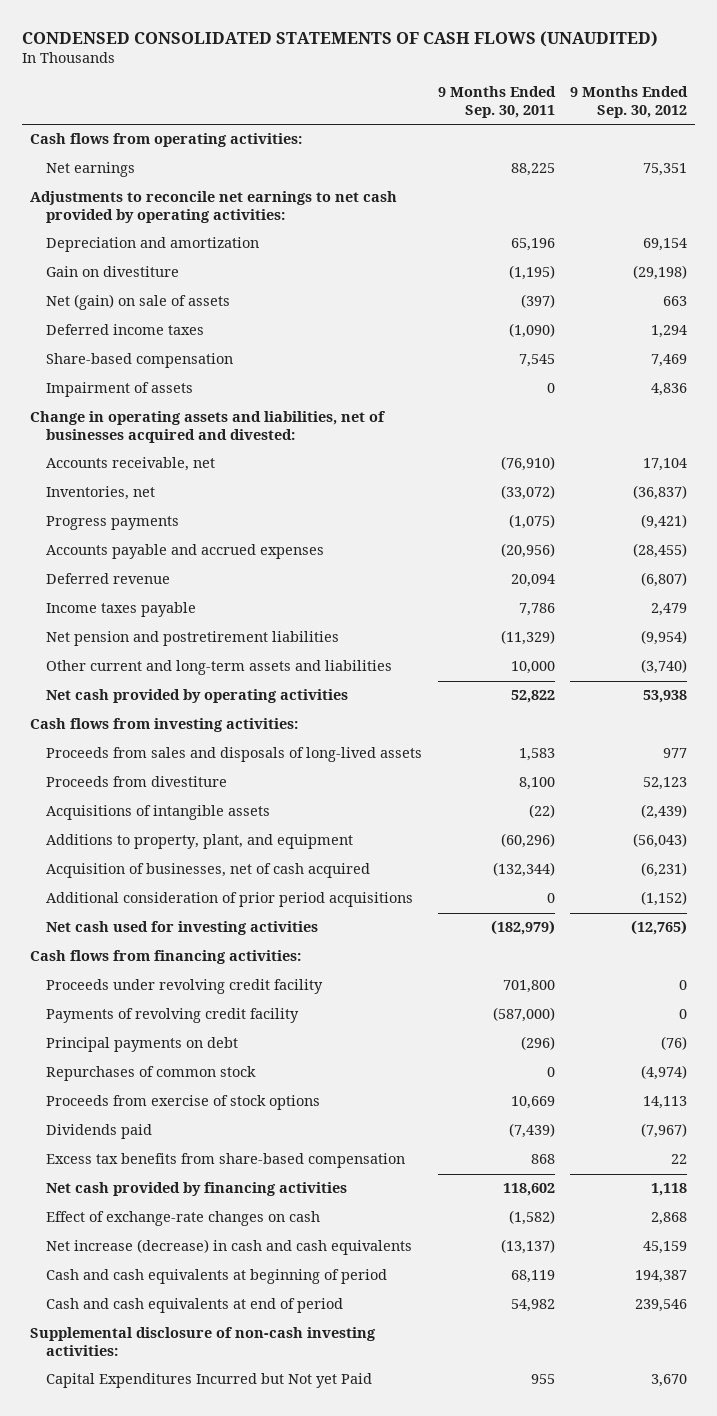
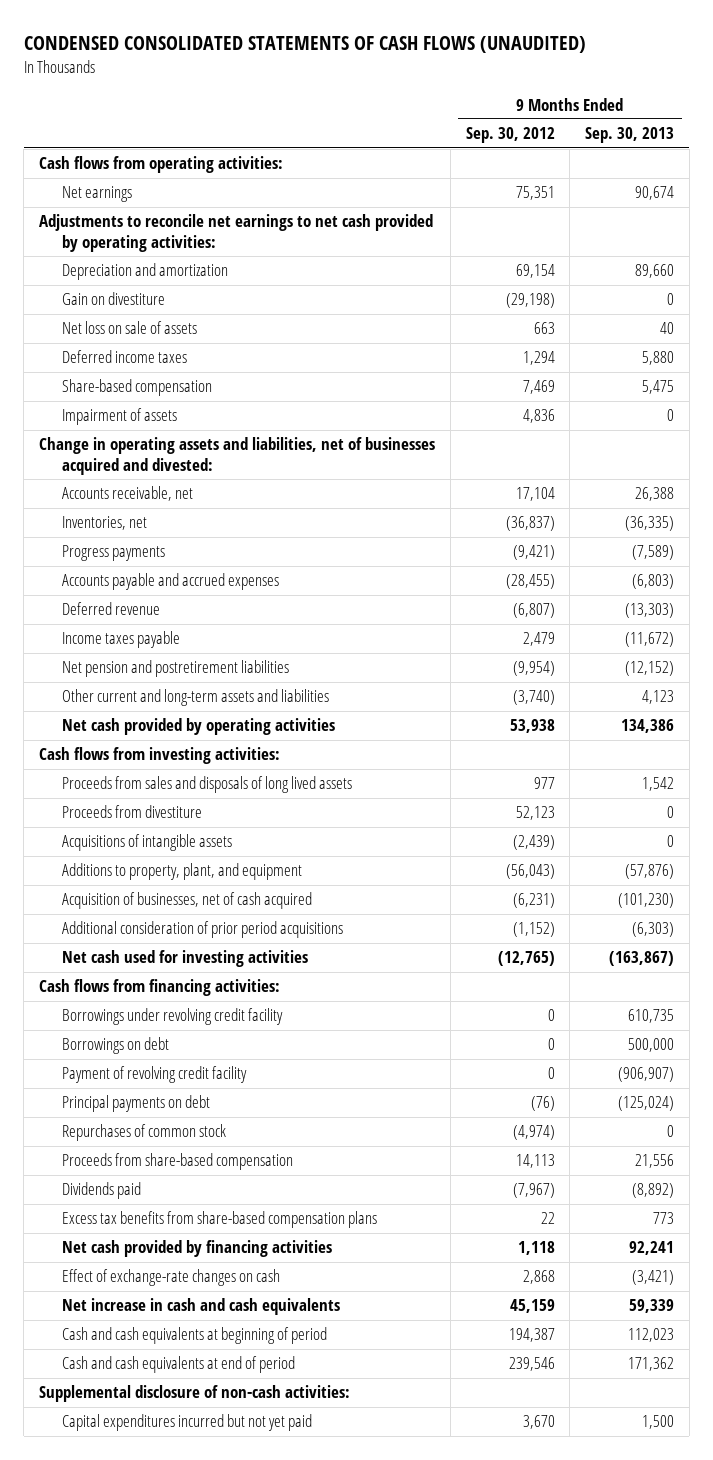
- | 9 Months Ended Sep. 30, 2011 | 9 Months Ended Sep. 30, 2012
+ | 9 Months Ended Sep. 30, 2012 | 9 Months Ended Sep. 30, 2013
- Net (gain) on sale of assets | (397) | 663
+ Net loss on sale of assets | 663 | 40
- Proceeds from sales and disposals of long-lived assets | 1,583 | 977
+ Proceeds from sales and disposals of long lived assets | 977 | 1,542
- Proceeds under revolving credit facility | 701,800 | 0
- Payments of revolving credit facility | (587,000) | 0
+ Borrowings under revolving credit facility | 0 | 610,735
+ Borrowings on debt | 0 | 500,000
+ Payment of revolving credit facility | 0 | (906,907)
- Proceeds from exercise of stock options | 10,669 | 14,113
+ Proceeds from share-based compensation | 14,113 | 21,556
- Excess tax benefits from share-based compensation | 868 | 22
+ Excess tax benefits from share-based compensation plans | 22 | 773
- Net increase (decrease) in cash and cash equivalents | (13,137) | 45,159
+ Net increase in cash and cash equivalents | 45,159 | 59,339
- Supplemental disclosure of non-cash investing activities:
- Capital Expenditures Incurred but Not yet Paid | 955 | 3,670
+ Supplemental disclosure of non-cash activities:
+ Capital expenditures incurred but not yet paid | 3,670 | 1,500

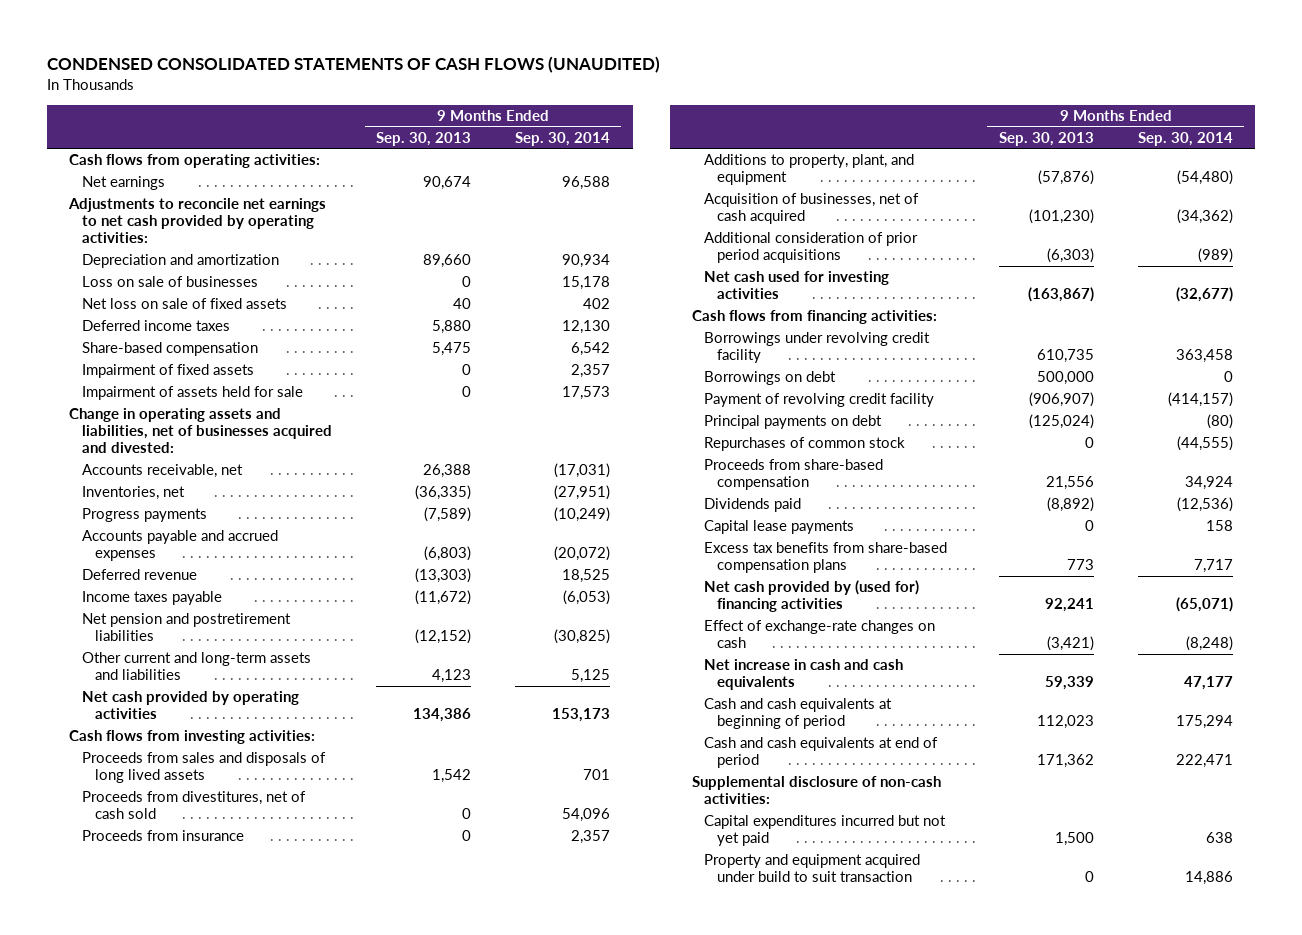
- | 9 Months Ended Sep. 30, 2012 | 9 Months Ended Sep. 30, 2013
+ | 9 Months Ended Sep. 30, 2013 | 9 Months Ended Sep. 30, 2014
- Gain on divestiture | (29,198) | 0
- Net loss on sale of assets | 663 | 40
+ Loss on sale of businesses | 0 | 15,178
+ Net loss on sale of fixed assets | 40 | 402
- Impairment of assets | 4,836 | 0
+ Impairment of fixed assets | 0 | 2,357
+ Impairment of assets held for sale | 0 | 17,573
- Proceeds from divestiture | 52,123 | 0
- Acquisitions of intangible assets | (2,439) | 0
+ Proceeds from divestitures, net of cash sold | 0 | 54,096
+ Proceeds from insurance | 0 | 2,357
+ Capital lease payments | 0 | 158
- Net cash provided by financing activities | 1,118 | 92,241
+ Net cash provided by (used for) financing activities | 92,241 | (65,071)
+ Property and equipment acquired under build to suit transaction | 0 | 14,886

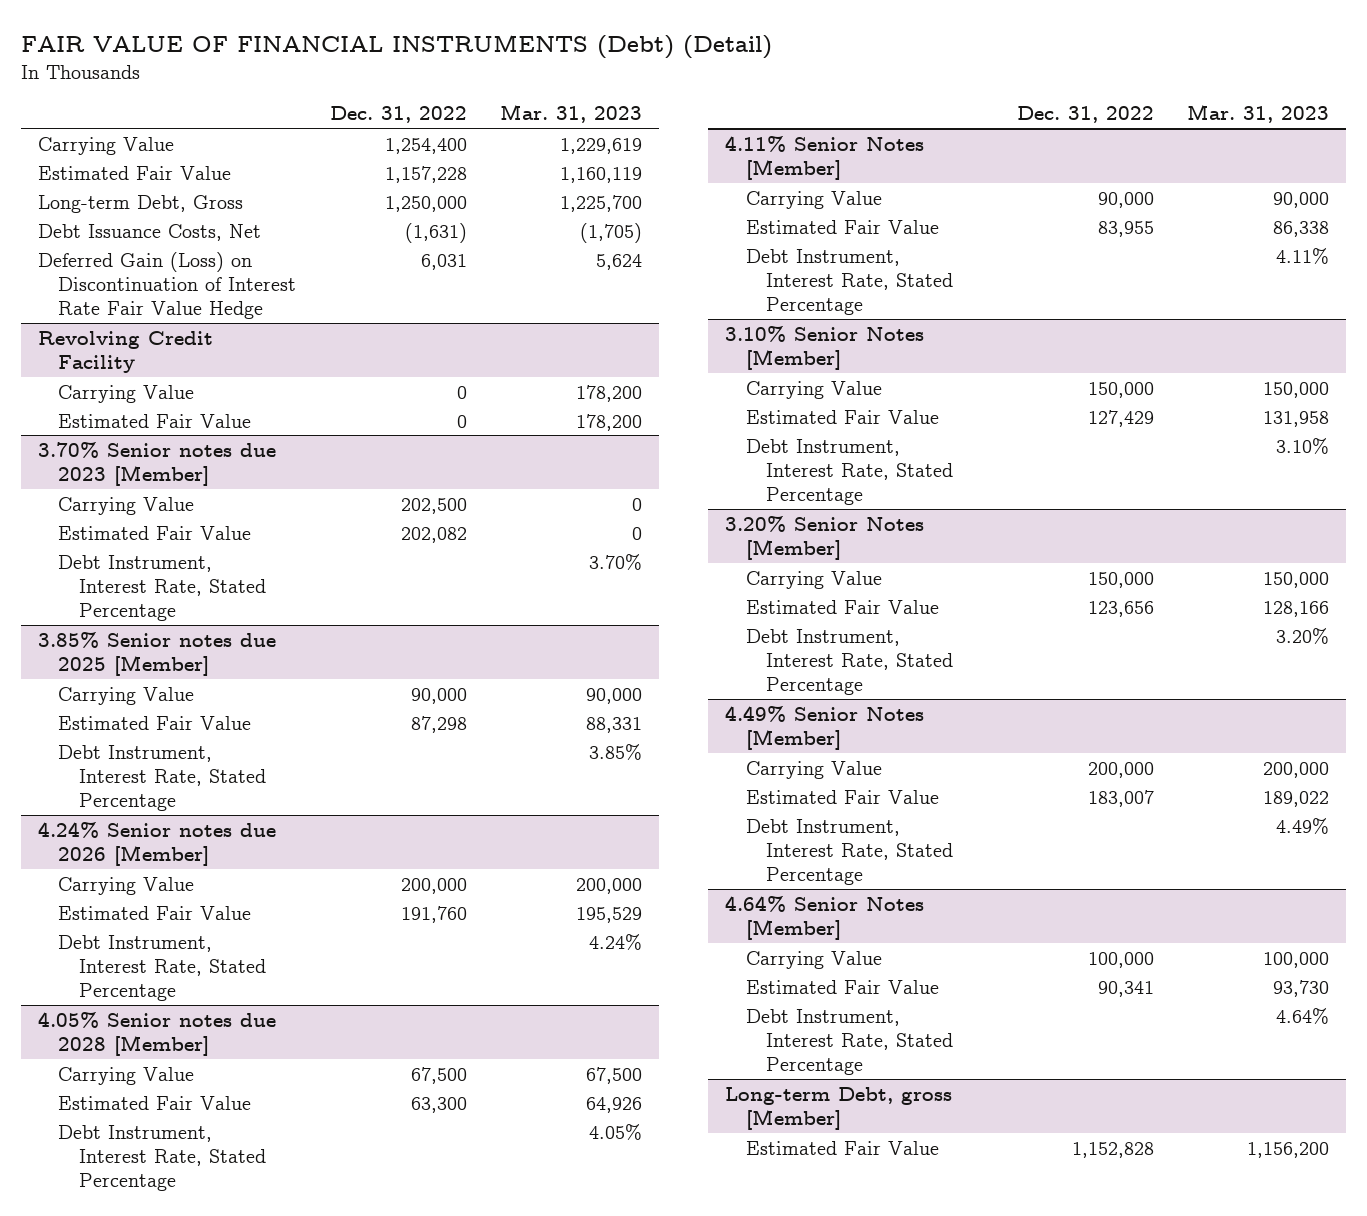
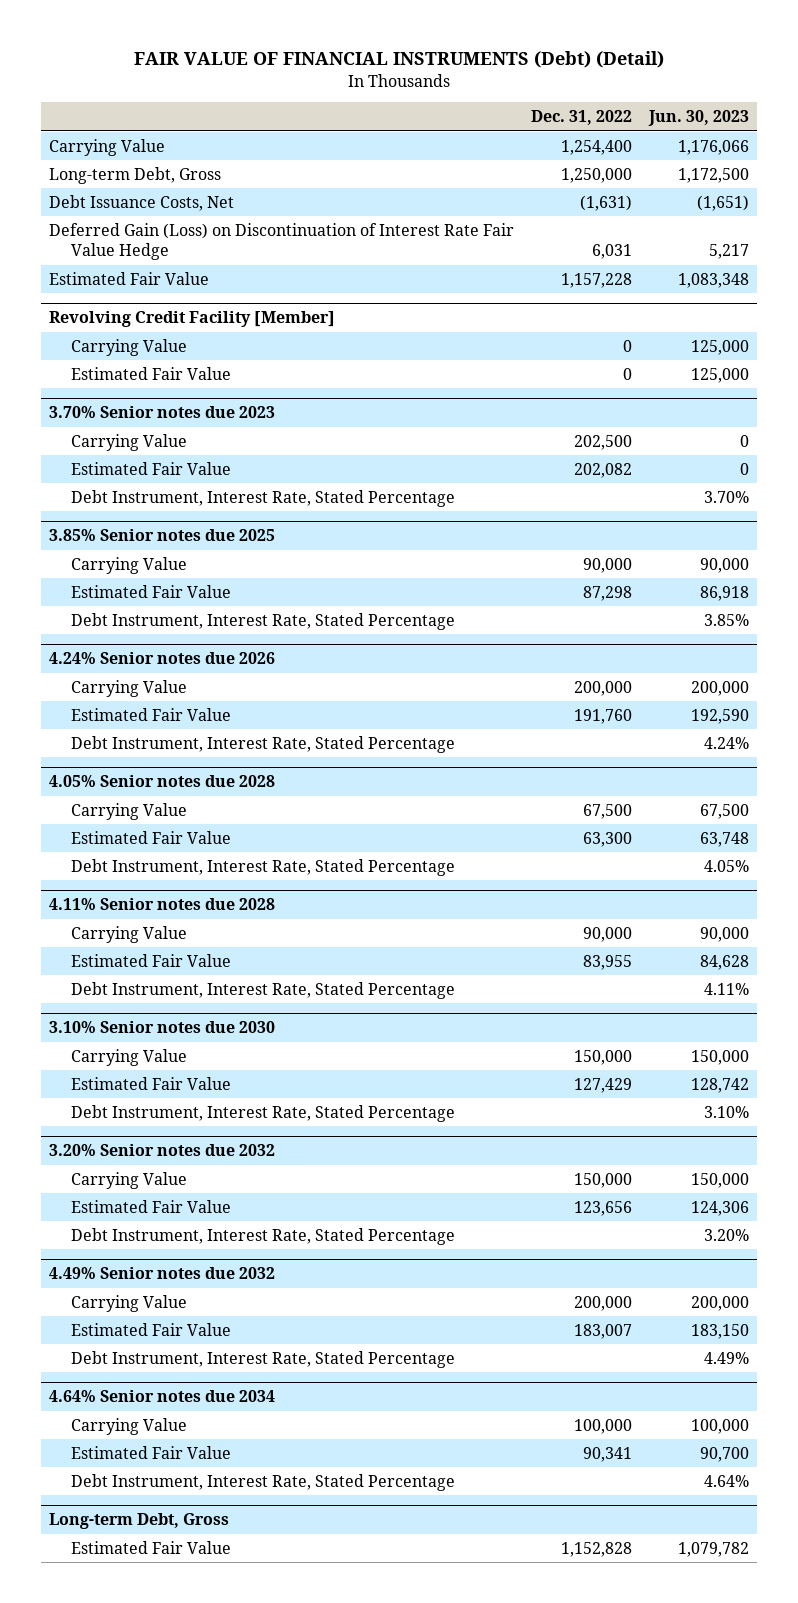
- | Dec. 31, 2022 | Mar. 31, 2023
+ | Dec. 31, 2022 | Jun. 30, 2023
- Revolving Credit Facility
moved down: Estimated Fair Value | 1,157,228 | 1,083,348
+ Revolving Credit Facility [Member]
- 3.70% Senior notes due 2023 [Member]
+ 3.70% Senior notes due 2023
- 3.85% Senior notes due 2025 [Member]
+ 3.85% Senior notes due 2025
- 4.24% Senior notes due 2026 [Member]
+ 4.24% Senior notes due 2026
- 4.05% Senior notes due 2028 [Member]
+ 4.05% Senior notes due 2028
- 4.11% Senior Notes [Member]
+ 4.11% Senior notes due 2028
- 3.10% Senior Notes [Member]
+ 3.10% Senior notes due 2030
- 3.20% Senior Notes [Member]
+ 3.20% Senior notes due 2032
- 4.49% Senior Notes [Member]
+ 4.49% Senior notes due 2032
- 4.64% Senior Notes [Member]
+ 4.64% Senior notes due 2034
- Long-term Debt, gross [Member]
+ Long-term Debt, Gross

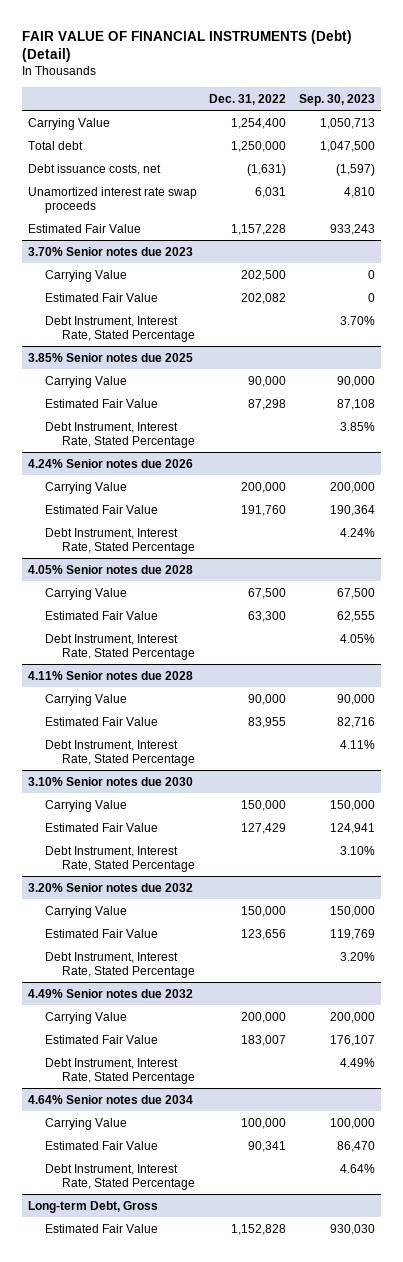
- | Dec. 31, 2022 | Jun. 30, 2023
+ | Dec. 31, 2022 | Sep. 30, 2023
- Long-term Debt, Gross | 1,250,000 | 1,172,500
- Debt Issuance Costs, Net | (1,631) | (1,651)
- Deferred Gain (Loss) on Discontinuation of Interest Rate Fair Value Hedge | 6,031 | 5,217
+ Total debt | 1,250,000 | 1,047,500
+ Debt issuance costs, net | (1,631) | (1,597)
+ Unamortized interest rate swap proceeds | 6,031 | 4,810
- Revolving Credit Facility [Member]
- Carrying Value | 0 | 125,000
- Estimated Fair Value | 0 | 125,000

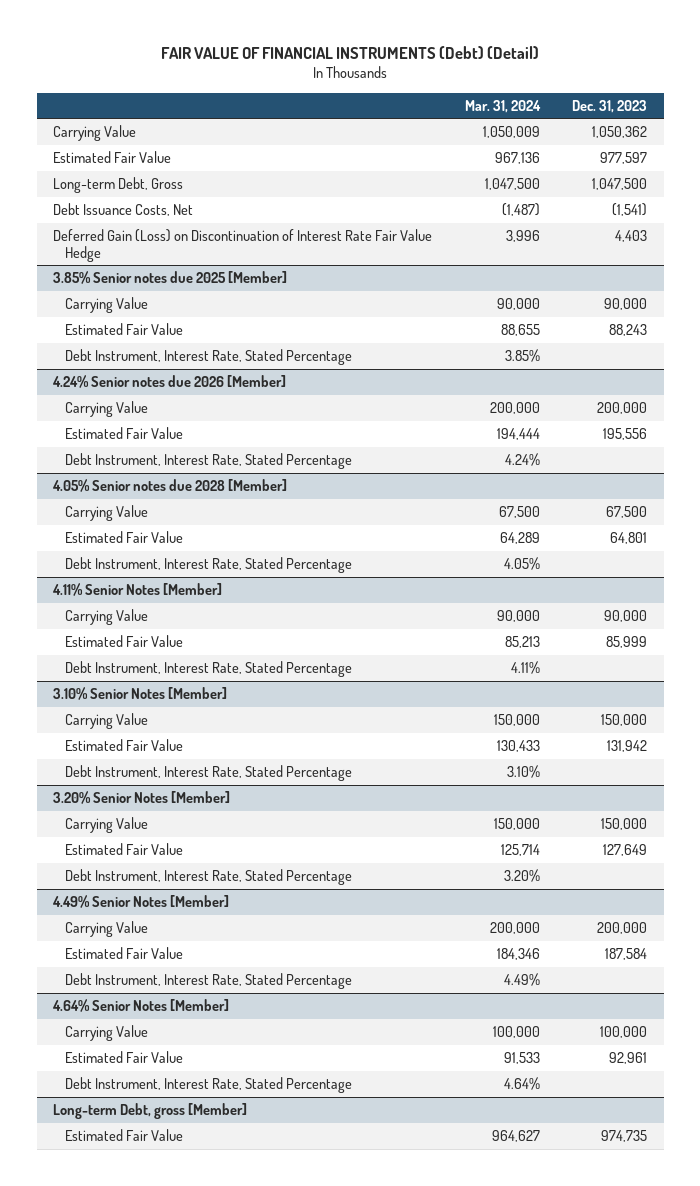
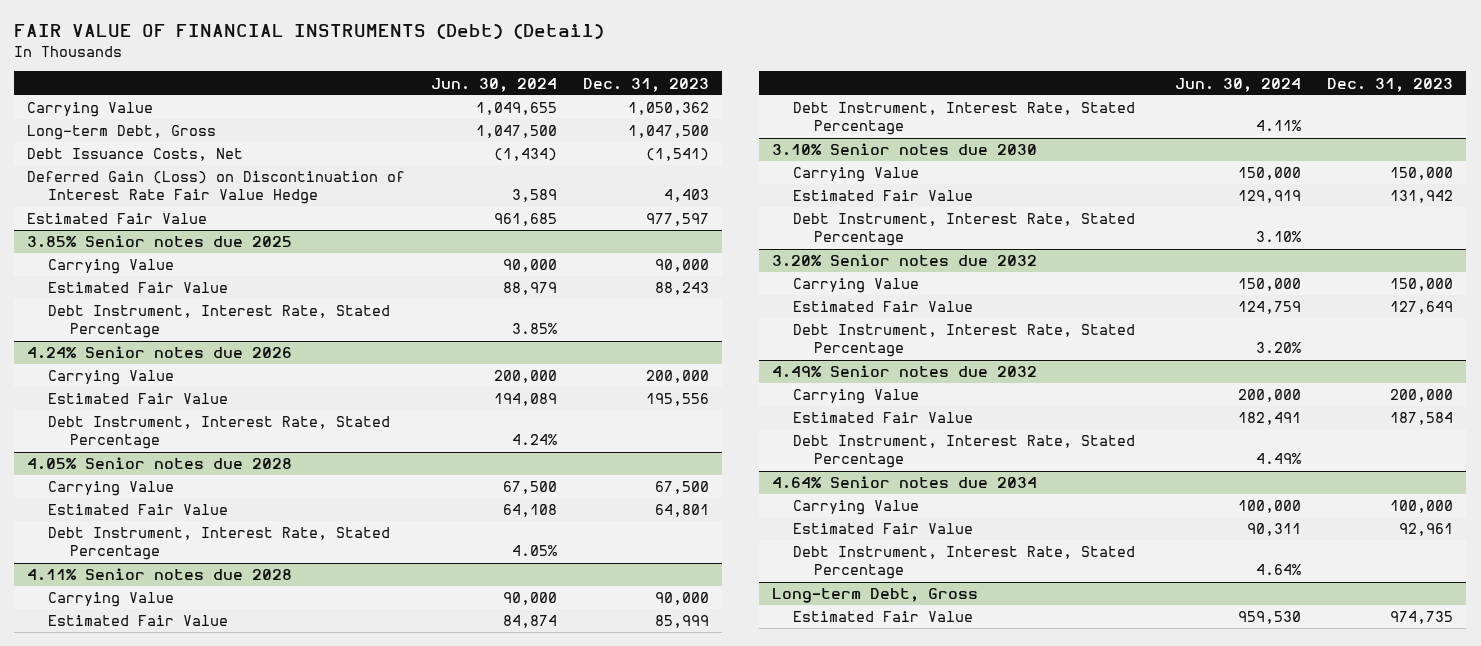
- | Mar. 31, 2024 | Dec. 31, 2023
+ | Jun. 30, 2024 | Dec. 31, 2023
- 3.85% Senior notes due 2025 [Member]
moved down: Estimated Fair Value | 961,685 | 977,597
+ 3.85% Senior notes due 2025
- 4.24% Senior notes due 2026 [Member]
+ 4.24% Senior notes due 2026
- 4.05% Senior notes due 2028 [Member]
+ 4.05% Senior notes due 2028
- 4.11% Senior Notes [Member]
+ 4.11% Senior notes due 2028
- 3.10% Senior Notes [Member]
+ 3.10% Senior notes due 2030
- 3.20% Senior Notes [Member]
+ 3.20% Senior notes due 2032
- 4.49% Senior Notes [Member]
+ 4.49% Senior notes due 2032
- 4.64% Senior Notes [Member]
+ 4.64% Senior notes due 2034
- Long-term Debt, gross [Member]
+ Long-term Debt, Gross

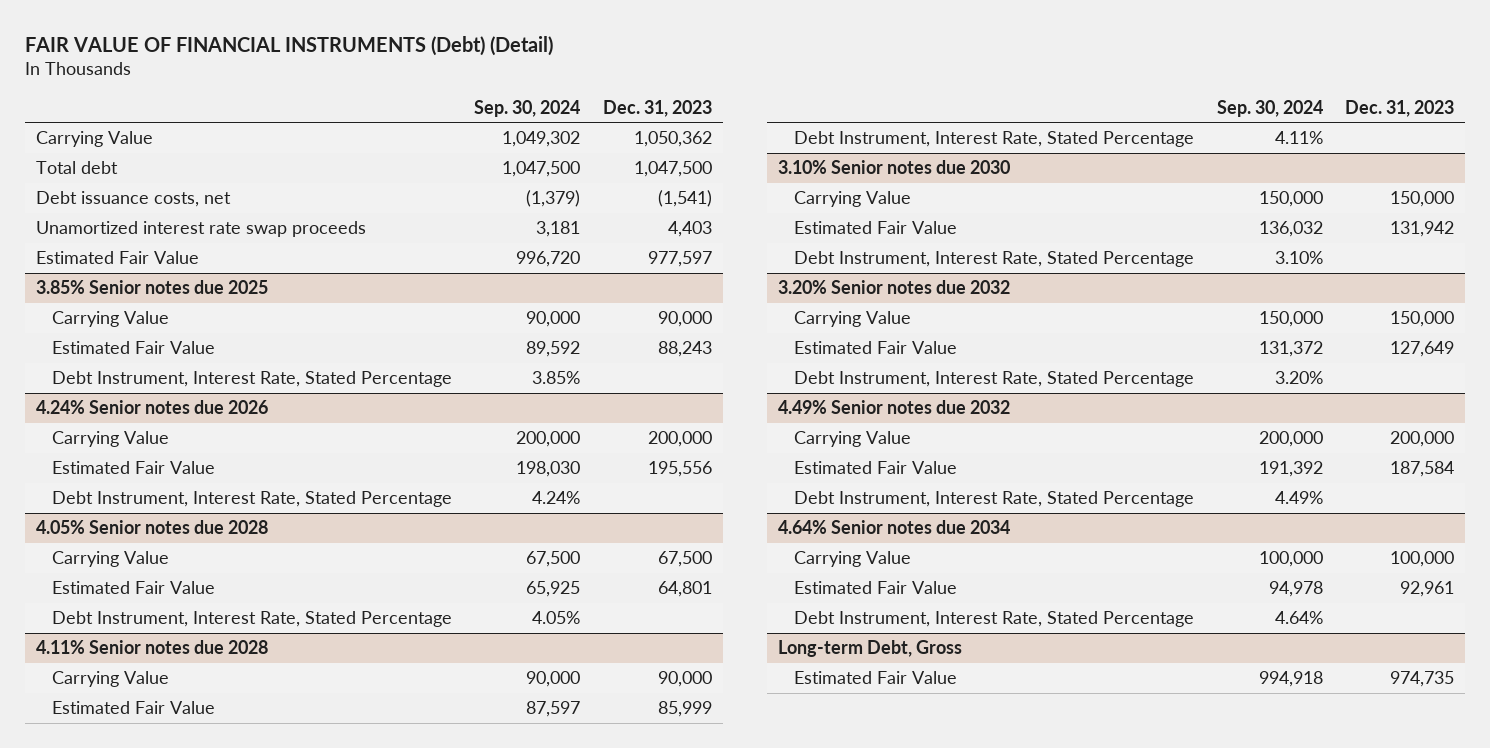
- | Jun. 30, 2024 | Dec. 31, 2023
+ | Sep. 30, 2024 | Dec. 31, 2023
- Long-term Debt, Gross | 1,047,500 | 1,047,500
- Debt Issuance Costs, Net | (1,434) | (1,541)
- Deferred Gain (Loss) on Discontinuation of Interest Rate Fair Value Hedge | 3,589 | 4,403
+ Total debt | 1,047,500 | 1,047,500
+ Debt issuance costs, net | (1,379) | (1,541)
+ Unamortized interest rate swap proceeds | 3,181 | 4,403

